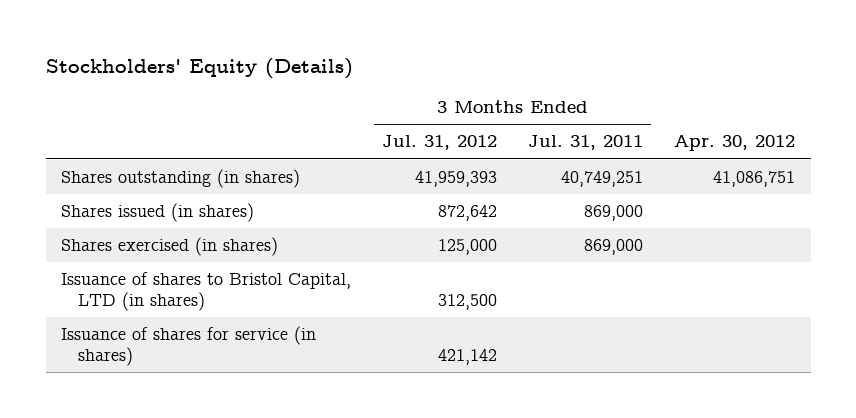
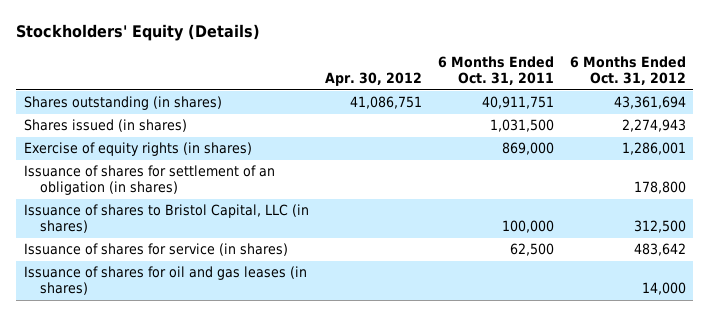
- | 3 Months Ended Jul. 31, 2012 | 3 Months Ended Jul. 31, 2011 | Apr. 30, 2012
+ | Apr. 30, 2012 | 6 Months Ended Oct. 31, 2011 | 6 Months Ended Oct. 31, 2012
- Shares exercised (in shares) | 125,000 | 869,000 |
- Issuance of shares to Bristol Capital, LTD (in shares) | 312,500 | |
+ Exercise of equity rights (in shares) | | 869,000 | 1,286,001
+ Issuance of shares for settlement of an obligation (in shares) | | | 178,800
+ Issuance of shares to Bristol Capital, LLC (in shares) | | 100,000 | 312,500
+ Issuance of shares for oil and gas leases (in shares) | | | 14,000

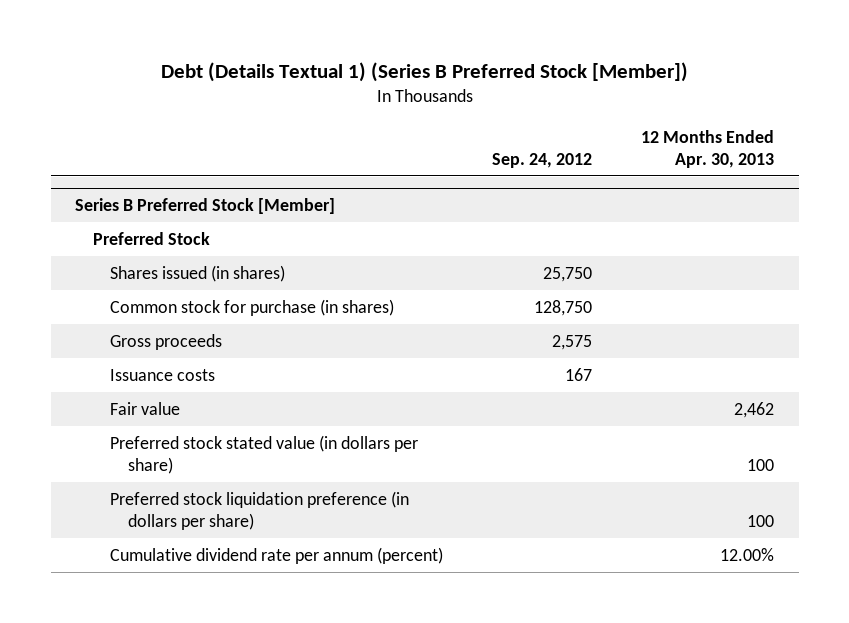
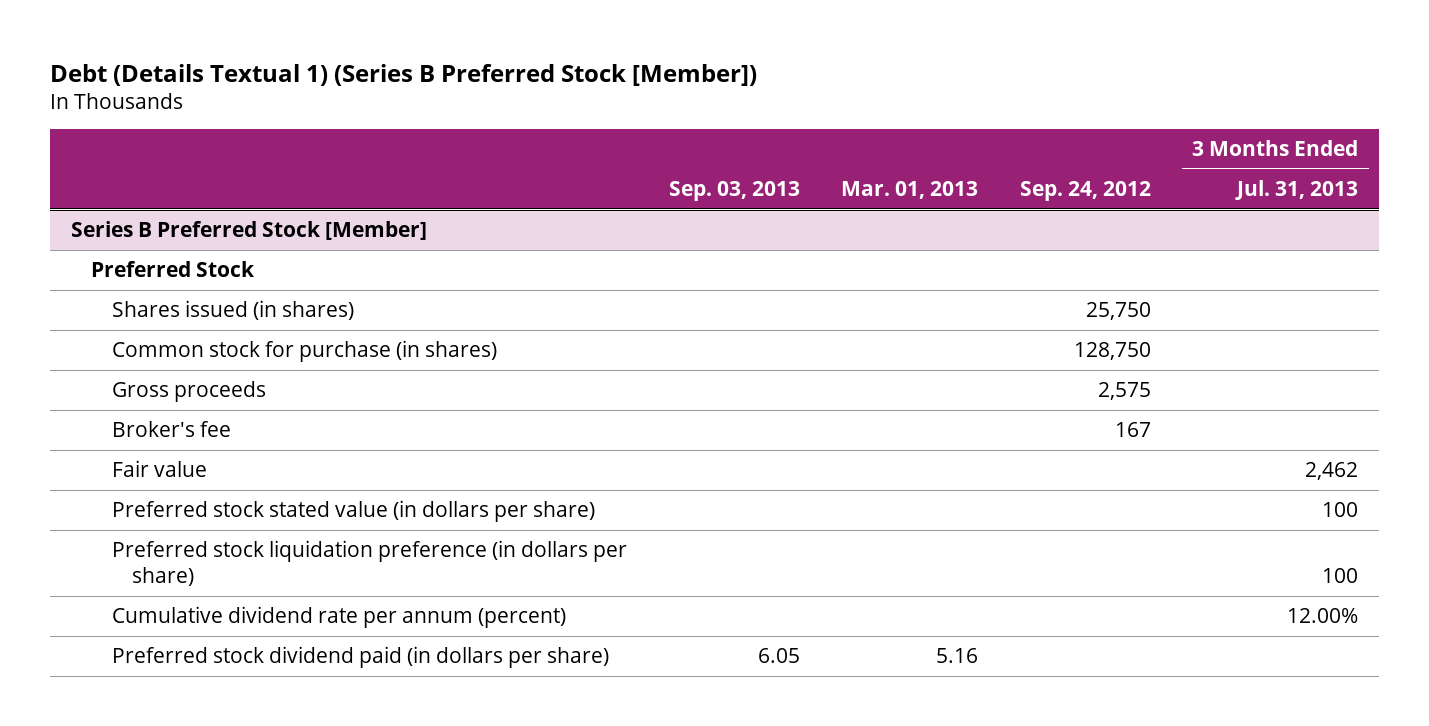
- | Sep. 24, 2012 | 12 Months Ended Apr. 30, 2013
+ | Sep. 03, 2013 | Mar. 01, 2013 | Sep. 24, 2012 | 3 Months Ended Jul. 31, 2013
@ Series B Preferred Stock [Member]
- Issuance costs | 167 |
+ Broker's fee | | | 167 |
+ Preferred stock dividend paid (in dollars per share) | 6.05 | 5.16 | |

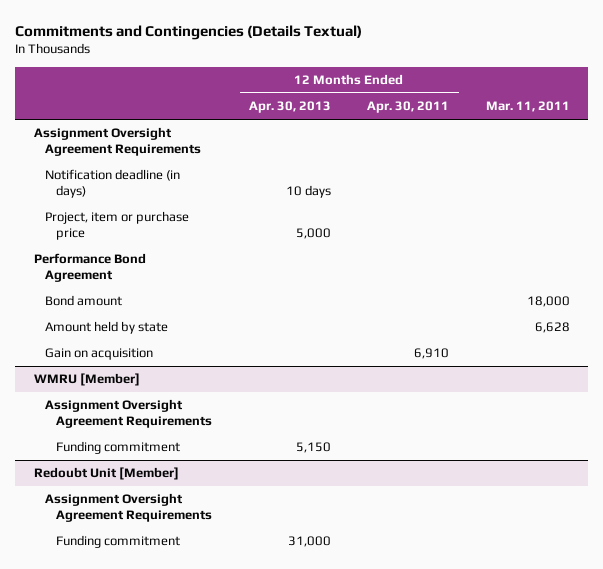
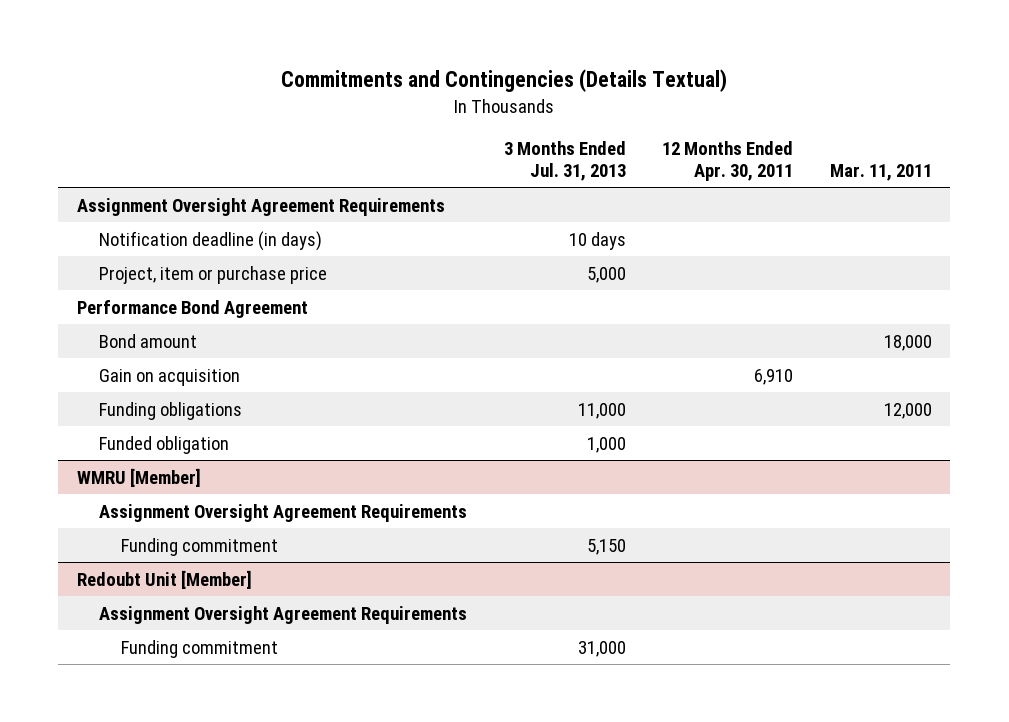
- | 12 Months Ended Apr. 30, 2013 | 12 Months Ended Apr. 30, 2011 | Mar. 11, 2011
+ | 3 Months Ended Jul. 31, 2013 | 12 Months Ended Apr. 30, 2011 | Mar. 11, 2011
- Amount held by state | | | 6,628
+ Funding obligations | 11,000 | | 12,000
+ Funded obligation | 1,000 | |

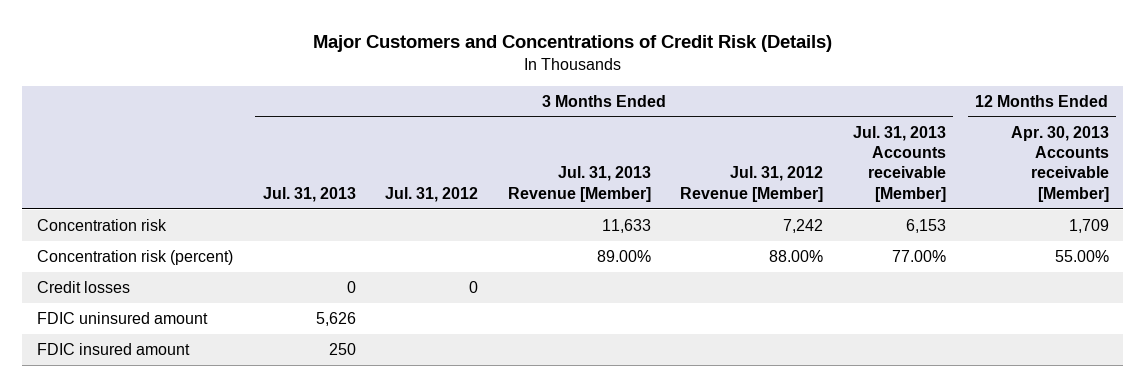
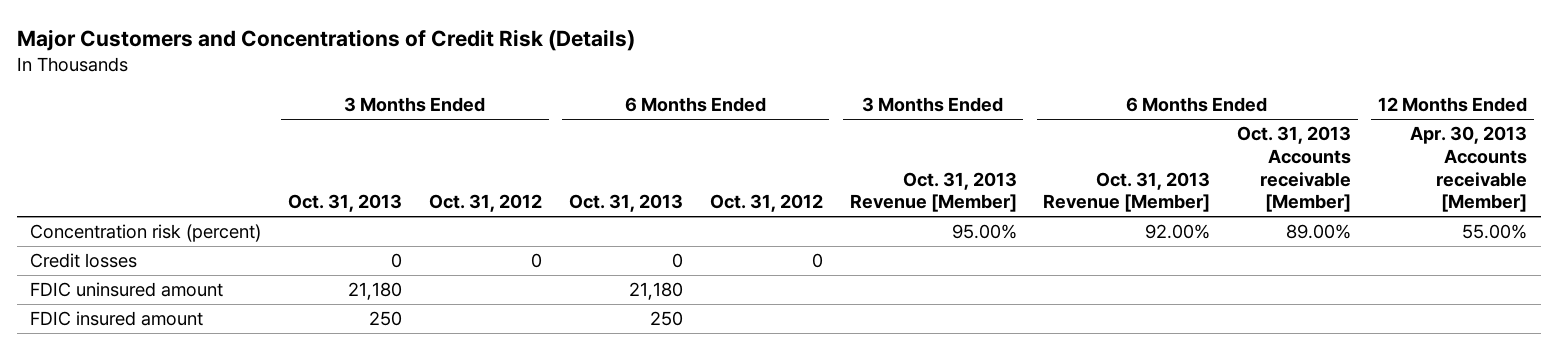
- | 3 Months Ended Jul. 31, 2013 | 3 Months Ended Jul. 31, 2012 | 3 Months Ended Jul. 31, 2013 Revenue [Member] | 3 Months Ended Jul. 31, 2012 Revenue [Member] | 3 Months Ended Jul. 31, 2013 Accounts receivable [Member] | 12 Months Ended Apr. 30, 2013 Accounts receivable [Member]
+ | 3 Months Ended Oct. 31, 2013 | 3 Months Ended Oct. 31, 2012 | 6 Months Ended Oct. 31, 2013 | 6 Months Ended Oct. 31, 2012 | 3 Months Ended Oct. 31, 2013 Revenue [Member] | 6 Months Ended Oct. 31, 2013 Revenue [Member] | 6 Months Ended Oct. 31, 2013 Accounts receivable [Member] | 12 Months Ended Apr. 30, 2013 Accounts receivable [Member]
- Concentration risk | | | 11,633 | 7,242 | 6,153 | 1,709

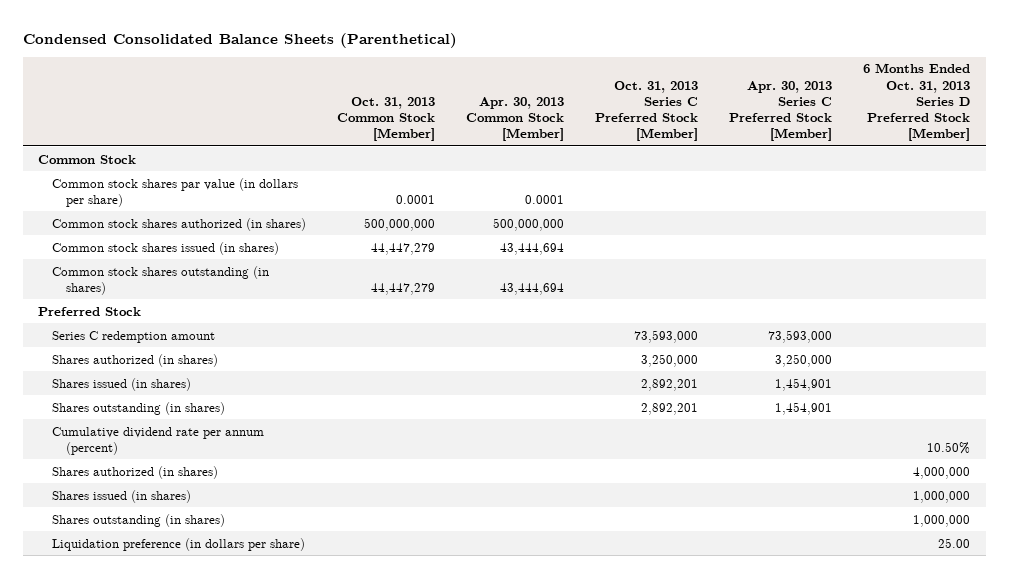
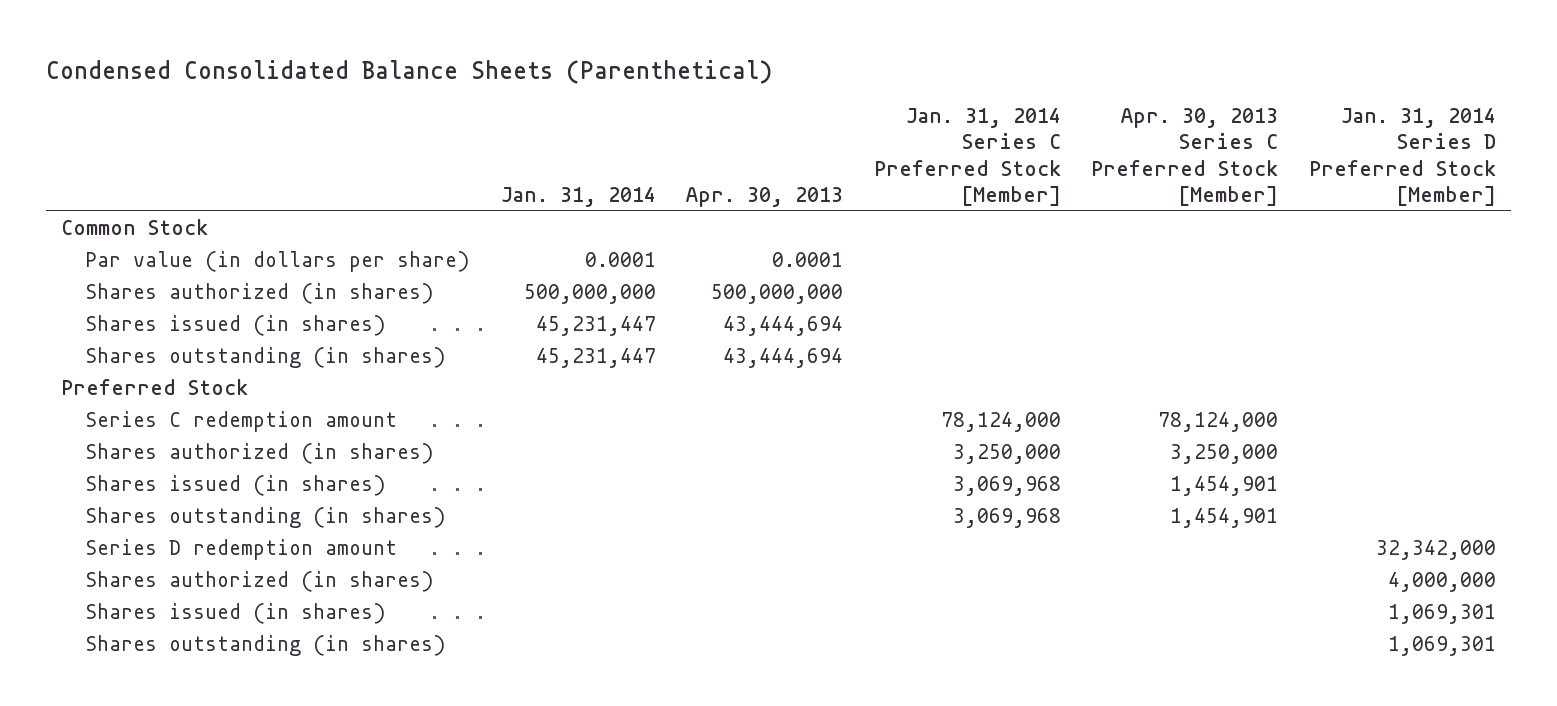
- | Oct. 31, 2013 Common Stock [Member] | Apr. 30, 2013 Common Stock [Member] | Oct. 31, 2013 Series C Preferred Stock [Member] | Apr. 30, 2013 Series C Preferred Stock [Member] | 6 Months Ended Oct. 31, 2013 Series D Preferred Stock [Member]
+ | Jan. 31, 2014 | Apr. 30, 2013 | Jan. 31, 2014 Series C Preferred Stock [Member] | Apr. 30, 2013 Series C Preferred Stock [Member] | Jan. 31, 2014 Series D Preferred Stock [Member]
- Common stock shares par value (in dollars per share) | 0.0001 | 0.0001 | | |
- Common stock shares authorized (in shares) | 500,000,000 | 500,000,000 | | |
- Common stock shares issued (in shares) | 44,447,279 | 43,444,694 | | |
- Common stock shares outstanding (in shares) | 44,447,279 | 43,444,694 | | |
+ Par value (in dollars per share) | 0.0001 | 0.0001 | | |
+ Shares authorized (in shares) | 500,000,000 | 500,000,000 | | |
+ Shares issued (in shares) | 45,231,447 | 43,444,694 | | |
+ Shares outstanding (in shares) | 45,231,447 | 43,444,694 | | |
- Series C redemption amount | | | 73,593,000 | 73,593,000 |
+ Series C redemption amount | | | 78,124,000 | 78,124,000 |
- Cumulative dividend rate per annum (percent) | | | | | 10.50%
+ Series D redemption amount | | | | | 32,342,000
- Liquidation preference (in dollars per share) | | | | | 25.00

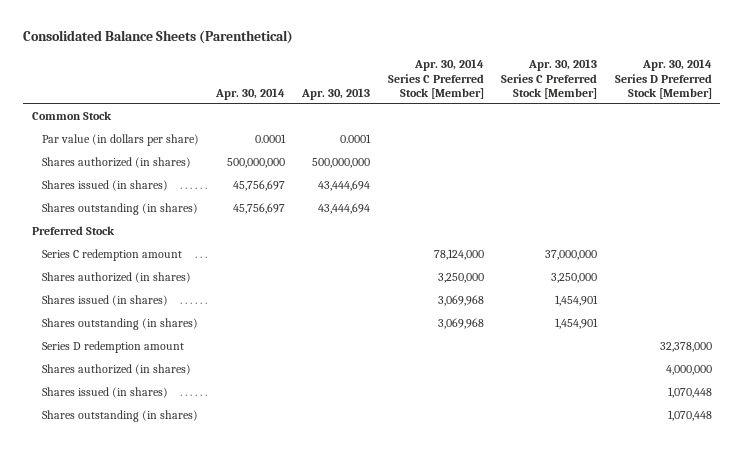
- Condensed Consolidated Balance Sheets (Parenthetical)
+ Consolidated Balance Sheets (Parenthetical)
- | Jan. 31, 2014 | Apr. 30, 2013 | Jan. 31, 2014 Series C Preferred Stock [Member] | Apr. 30, 2013 Series C Preferred Stock [Member] | Jan. 31, 2014 Series D Preferred Stock [Member]
+ | Apr. 30, 2014 | Apr. 30, 2013 | Apr. 30, 2014 Series C Preferred Stock [Member] | Apr. 30, 2013 Series C Preferred Stock [Member] | Apr. 30, 2014 Series D Preferred Stock [Member]
- Series C redemption amount | | | 78,124,000 | 78,124,000 |
+ Series C redemption amount | | | 78,124,000 | 37,000,000 |

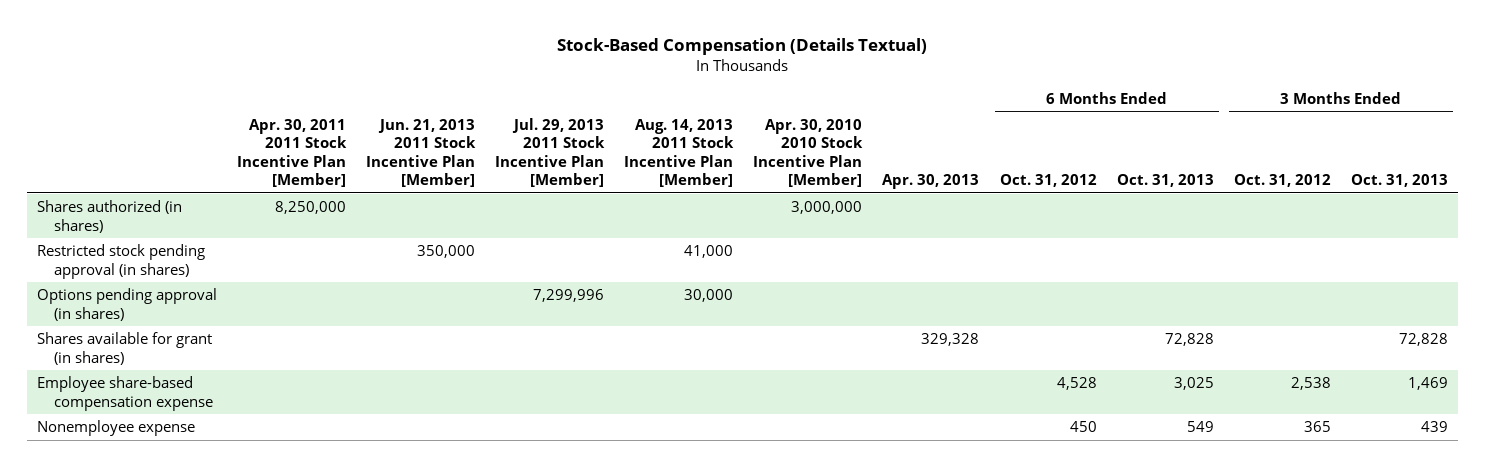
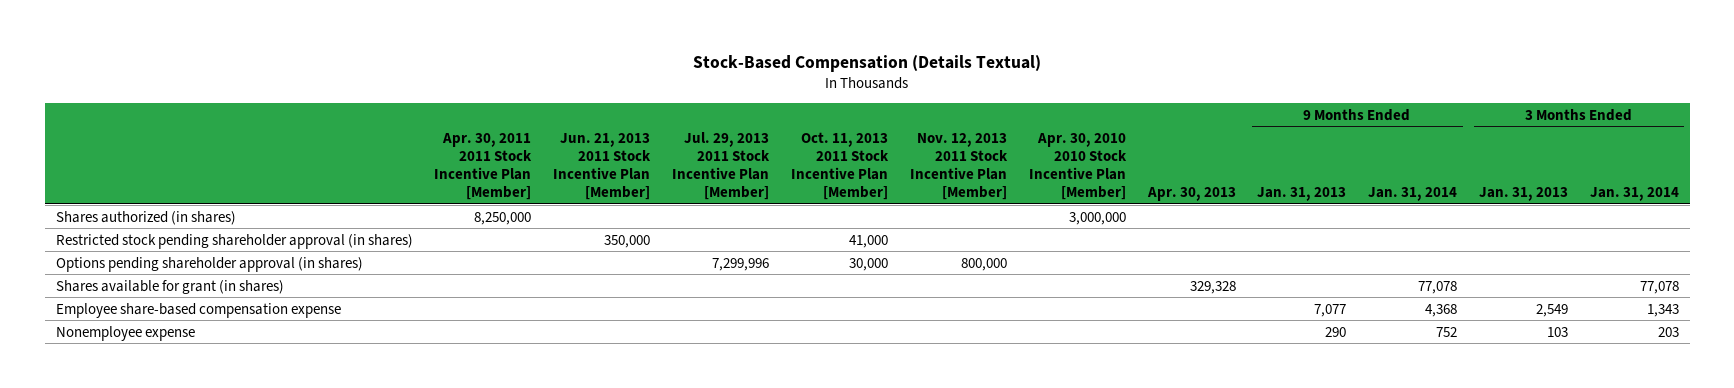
- | Apr. 30, 2011 2011 Stock Incentive Plan [Member] | Jun. 21, 2013 2011 Stock Incentive Plan [Member] | Jul. 29, 2013 2011 Stock Incentive Plan [Member] | Aug. 14, 2013 2011 Stock Incentive Plan [Member] | Apr. 30, 2010 2010 Stock Incentive Plan [Member] | Apr. 30, 2013 | 6 Months Ended Oct. 31, 2012 | 6 Months Ended Oct. 31, 2013 | 3 Months Ended Oct. 31, 2012 | 3 Months Ended Oct. 31, 2013
+ | Apr. 30, 2011 2011 Stock Incentive Plan [Member] | Jun. 21, 2013 2011 Stock Incentive Plan [Member] | Jul. 29, 2013 2011 Stock Incentive Plan [Member] | Oct. 11, 2013 2011 Stock Incentive Plan [Member] | Nov. 12, 2013 2011 Stock Incentive Plan [Member] | Apr. 30, 2010 2010 Stock Incentive Plan [Member] | Apr. 30, 2013 | 9 Months Ended Jan. 31, 2013 | 9 Months Ended Jan. 31, 2014 | 3 Months Ended Jan. 31, 2013 | 3 Months Ended Jan. 31, 2014
- Restricted stock pending approval (in shares) | | 350,000 | | 41,000 | | | | | |
- Options pending approval (in shares) | | | 7,299,996 | 30,000 | | | | | |
+ Restricted stock pending shareholder approval (in shares) | | 350,000 | | 41,000 | | | | | | |
+ Options pending shareholder approval (in shares) | | | 7,299,996 | 30,000 | 800,000 | | | | | |

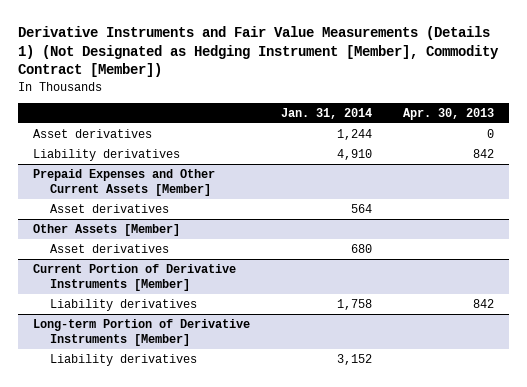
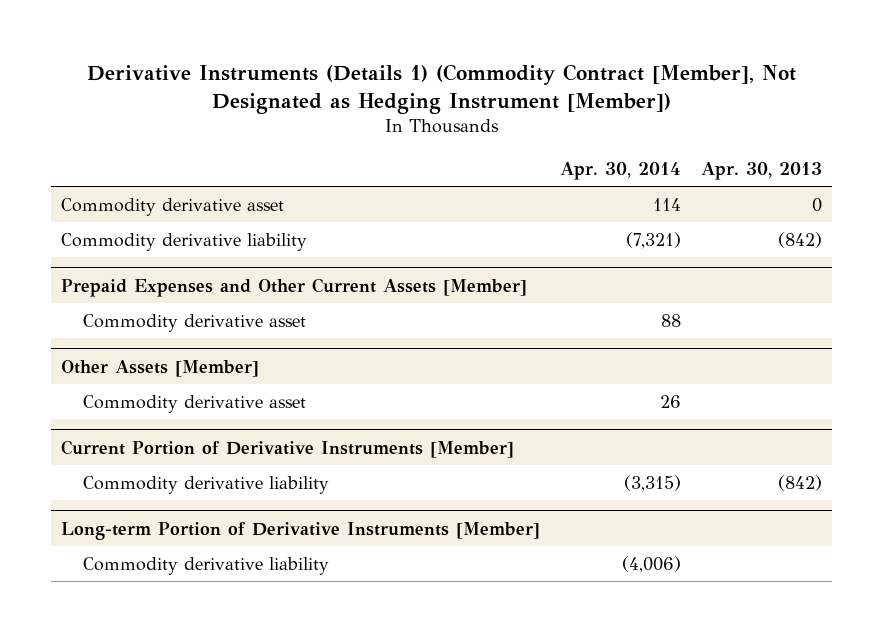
- Derivative Instruments and Fair Value Measurements (Details 1) (Not Designated as Hedging Instrument [Member], Commodity Contract [Member])
+ Derivative Instruments (Details 1) (Commodity Contract [Member], Not Designated as Hedging Instrument [Member])
- | Jan. 31, 2014 | Apr. 30, 2013
+ | Apr. 30, 2014 | Apr. 30, 2013
- Asset derivatives | 1,244 | 0
- Liability derivatives | 4,910 | 842
+ Commodity derivative asset | 114 | 0
+ Commodity derivative liability | (7,321) | (842)
@ Prepaid Expenses and Other Current Assets [Member]
- Asset derivatives | 564 |
+ Commodity derivative asset | 88 |
@ Other Assets [Member]
- Asset derivatives | 680 |
+ Commodity derivative asset | 26 |
@ Current Portion of Derivative Instruments [Member]
- Liability derivatives | 1,758 | 842
+ Commodity derivative liability | (3,315) | (842)
@ Long-term Portion of Derivative Instruments [Member]
- Liability derivatives | 3,152 |
+ Commodity derivative liability | (4,006) |

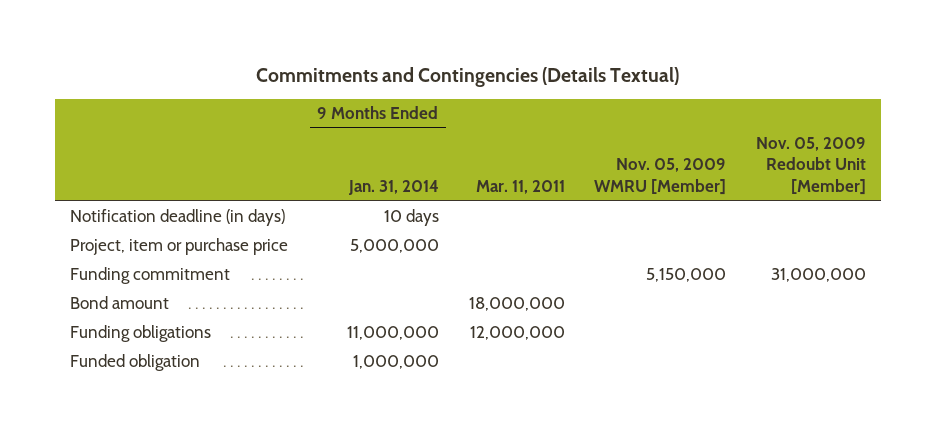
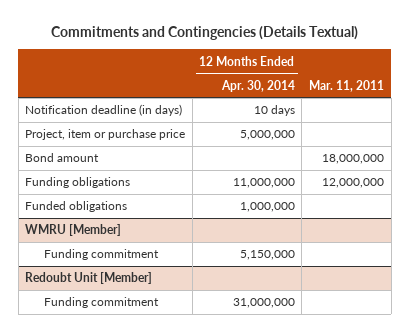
- | 9 Months Ended Jan. 31, 2014 | Mar. 11, 2011 | Nov. 05, 2009 WMRU [Member] | Nov. 05, 2009 Redoubt Unit [Member]
+ | 12 Months Ended Apr. 30, 2014 | Mar. 11, 2011
- Funding commitment | | | 5,150,000 | 31,000,000
- Funded obligation | 1,000,000 | | |
+ Funded obligations | 1,000,000 |
+ WMRU [Member]
+ Funding commitment | 5,150,000 |
+ Redoubt Unit [Member]
+ Funding commitment | 31,000,000 |

